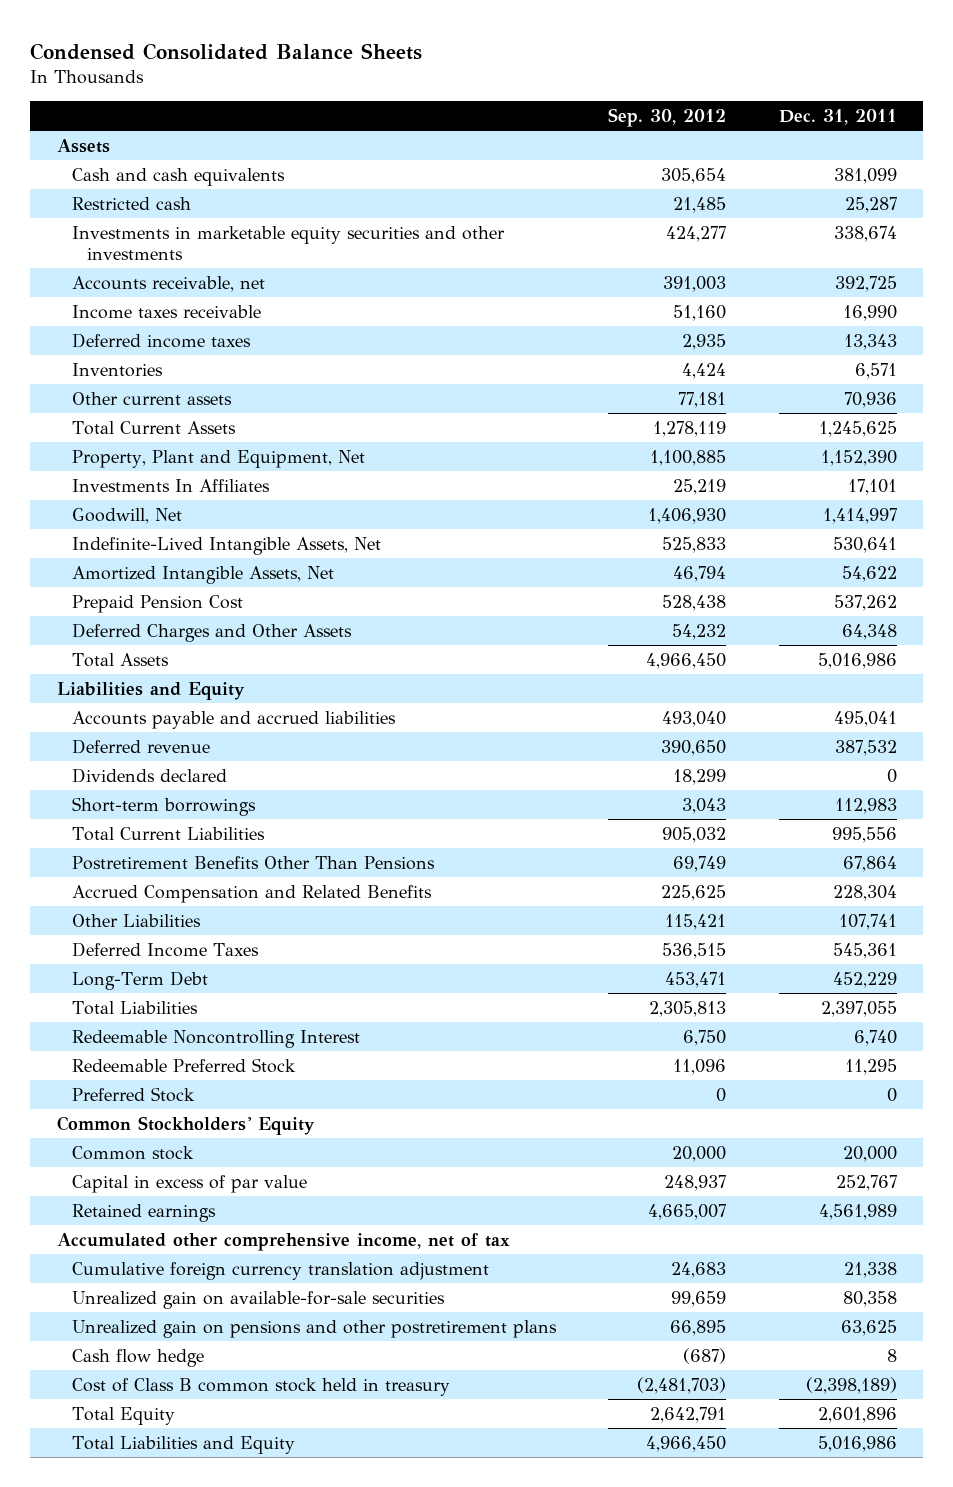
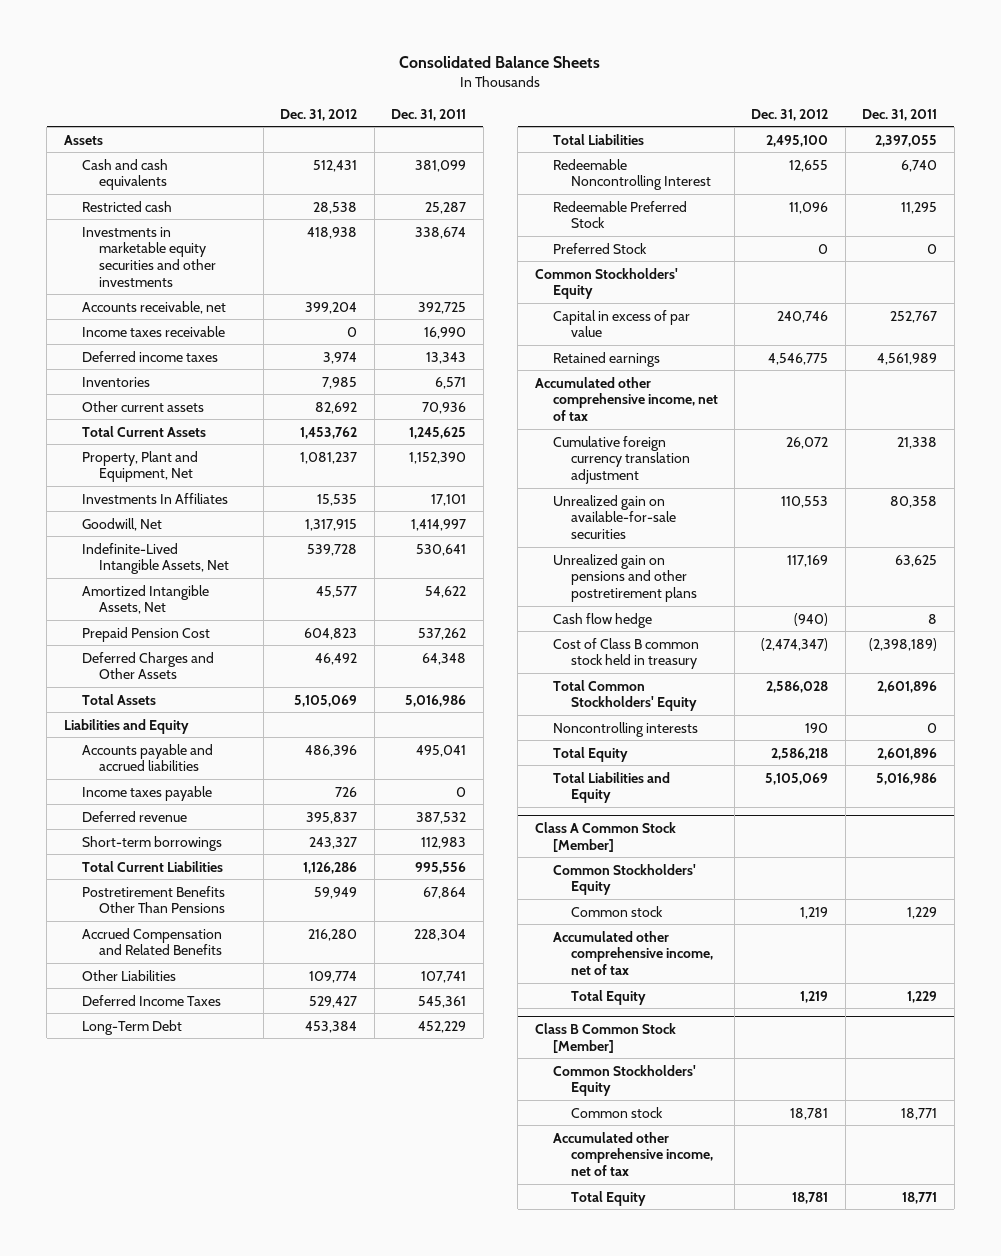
- Condensed Consolidated Balance Sheets
+ Consolidated Balance Sheets
- | Sep. 30, 2012 | Dec. 31, 2011
+ | Dec. 31, 2012 | Dec. 31, 2011
+ Income taxes payable | 726 | 0
- Dividends declared | 18,299 | 0
- Common stock | 20,000 | 20,000
+ Total Common Stockholders' Equity | 2,586,028 | 2,601,896
+ Noncontrolling interests | 190 | 0
+ Class A Common Stock [Member]
+ Common Stockholders' Equity
+ Common stock | 1,219 | 1,229
+ Accumulated other comprehensive income, net of tax
+ Total Equity | 1,219 | 1,229
+ Class B Common Stock [Member]
+ Common Stockholders' Equity
+ Common stock | 18,781 | 18,771
+ Accumulated other comprehensive income, net of tax
+ Total Equity | 18,781 | 18,771

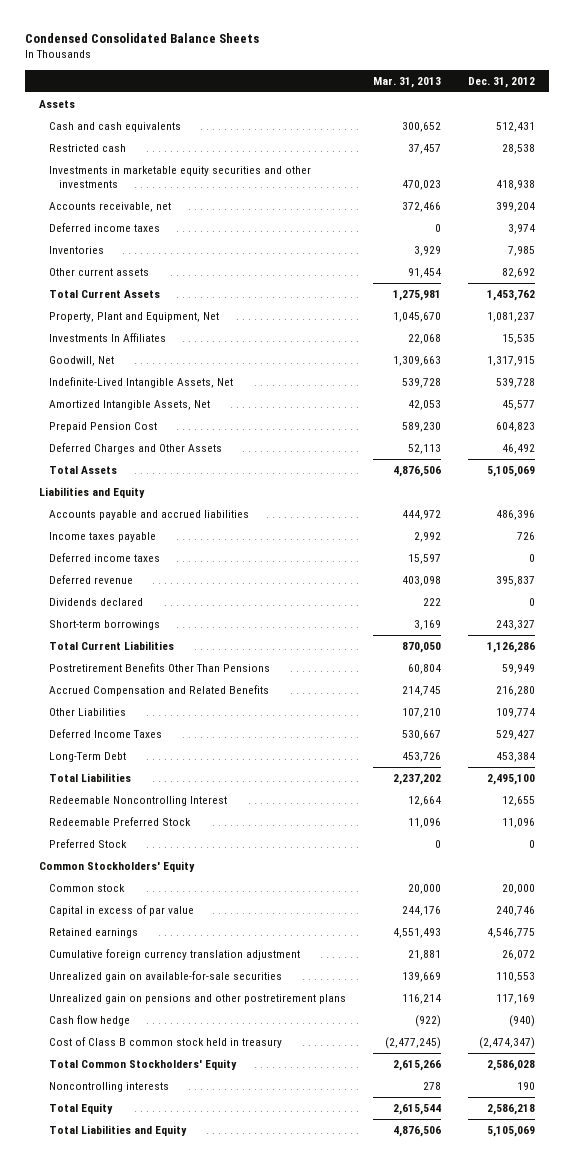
- Consolidated Balance Sheets
+ Condensed Consolidated Balance Sheets
- | Dec. 31, 2012 | Dec. 31, 2011
+ | Mar. 31, 2013 | Dec. 31, 2012
- Income taxes receivable | 0 | 16,990
+ Deferred income taxes | 15,597 | 0
+ Dividends declared | 222 | 0
+ Common stock | 20,000 | 20,000
- Accumulated other comprehensive income, net of tax
- Class A Common Stock [Member]
- Common Stockholders' Equity
- Common stock | 1,219 | 1,229
- Accumulated other comprehensive income, net of tax
- Total Equity | 1,219 | 1,229
- Class B Common Stock [Member]
- Common Stockholders' Equity
- Common stock | 18,781 | 18,771
- Accumulated other comprehensive income, net of tax
- Total Equity | 18,781 | 18,771

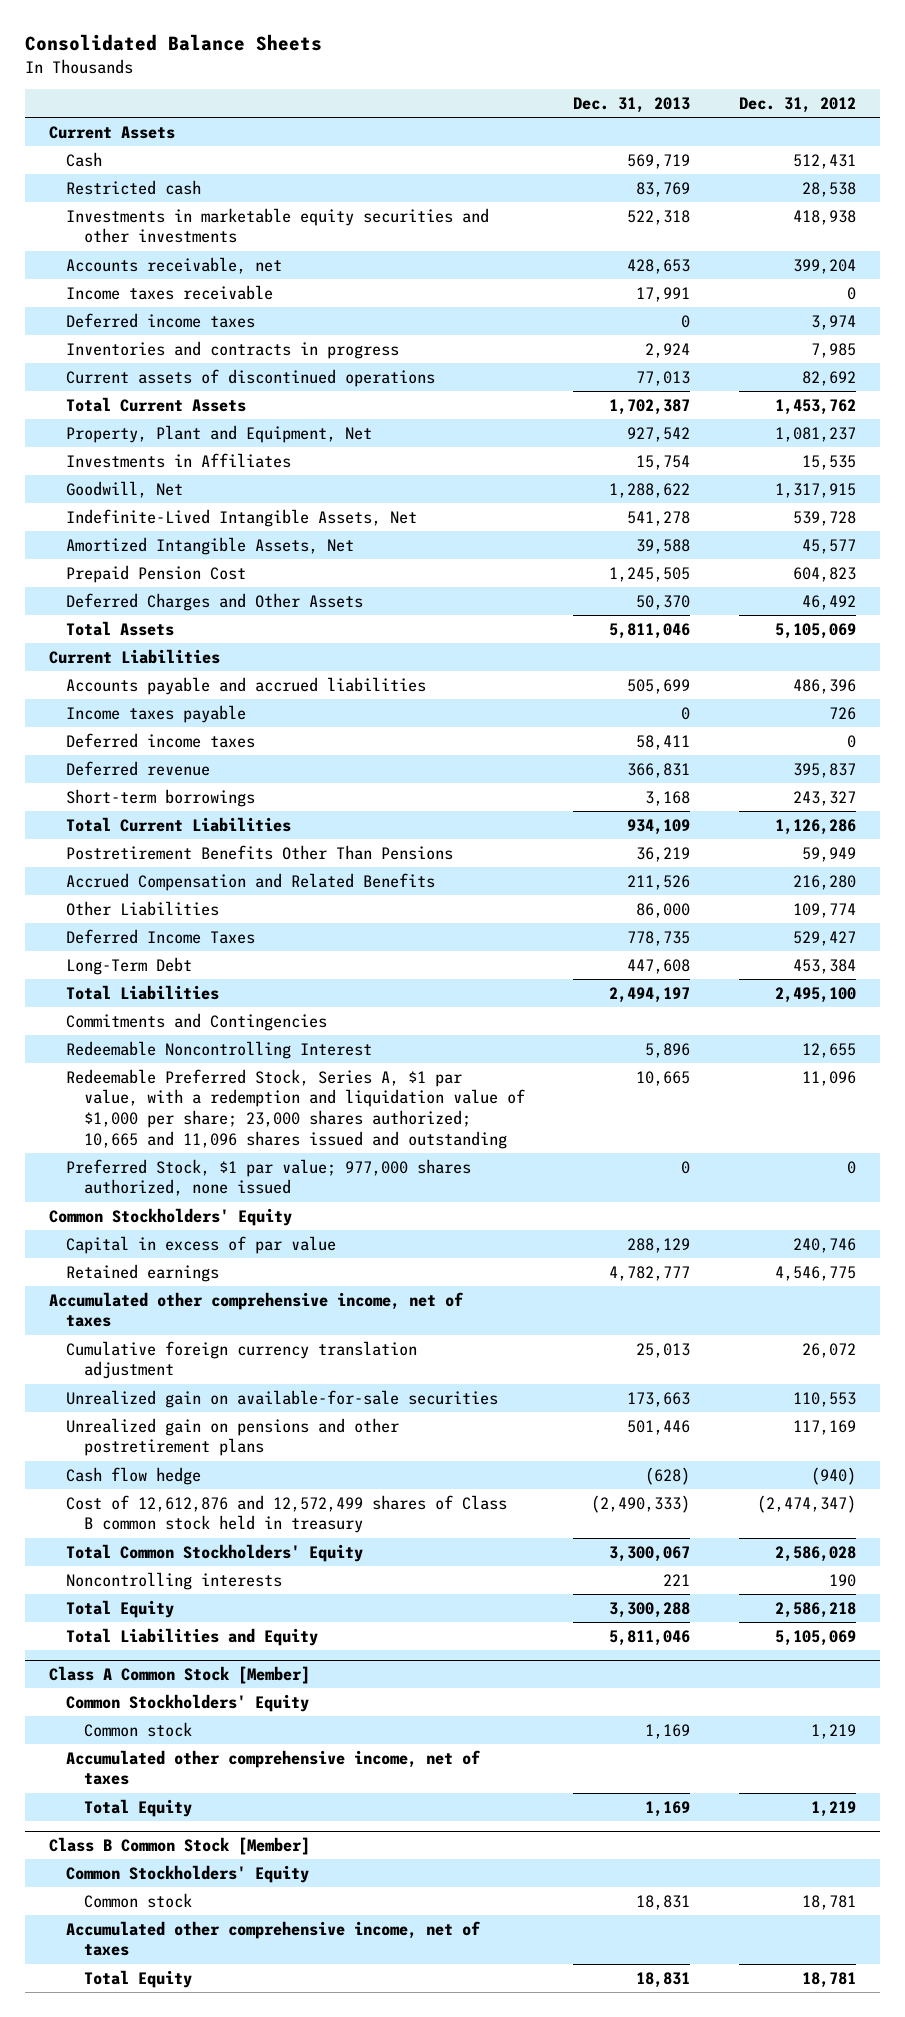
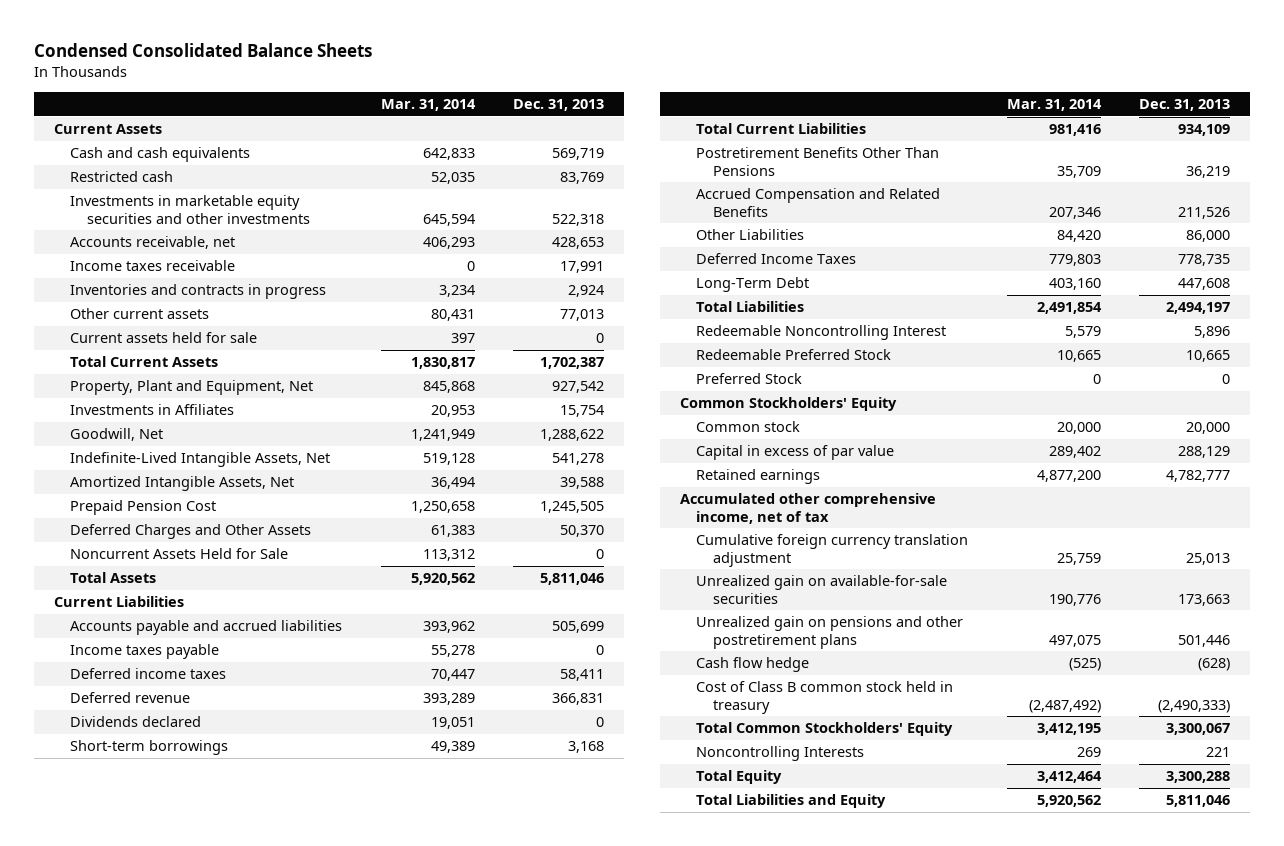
- Consolidated Balance Sheets
+ Condensed Consolidated Balance Sheets
- | Dec. 31, 2013 | Dec. 31, 2012
+ | Mar. 31, 2014 | Dec. 31, 2013
- Cash | 569,719 | 512,431
+ Cash and cash equivalents | 642,833 | 569,719
- Deferred income taxes | 0 | 3,974
- Current assets of discontinued operations | 77,013 | 82,692
+ Other current assets | 80,431 | 77,013
+ Current assets held for sale | 397 | 0
+ Noncurrent Assets Held for Sale | 113,312 | 0
+ Dividends declared | 19,051 | 0
- Commitments and Contingencies
- Redeemable Preferred Stock, Series A, $1 par value, with a redemption and liquidation value of $1,000 per share; 23,000 shares authorized; 10,665 and 11,096 shares issued and outstanding | 10,665 | 11,096
- Preferred Stock, $1 par value; 977,000 shares authorized, none issued | 0 | 0
+ Redeemable Preferred Stock | 10,665 | 10,665
+ Preferred Stock | 0 | 0
+ Common stock | 20,000 | 20,000
- Accumulated other comprehensive income, net of taxes
+ Accumulated other comprehensive income, net of tax
- Cost of 12,612,876 and 12,572,499 shares of Class B common stock held in treasury | (2,490,333) | (2,474,347)
+ Cost of Class B common stock held in treasury | (2,487,492) | (2,490,333)
- Noncontrolling interests | 221 | 190
+ Noncontrolling Interests | 269 | 221
- Class A Common Stock [Member]
- Common Stockholders' Equity
- Common stock | 1,169 | 1,219
- Accumulated other comprehensive income, net of taxes
- Total Equity | 1,169 | 1,219
- Class B Common Stock [Member]
- Common Stockholders' Equity
- Common stock | 18,831 | 18,781
- Accumulated other comprehensive income, net of taxes
- Total Equity | 18,831 | 18,781

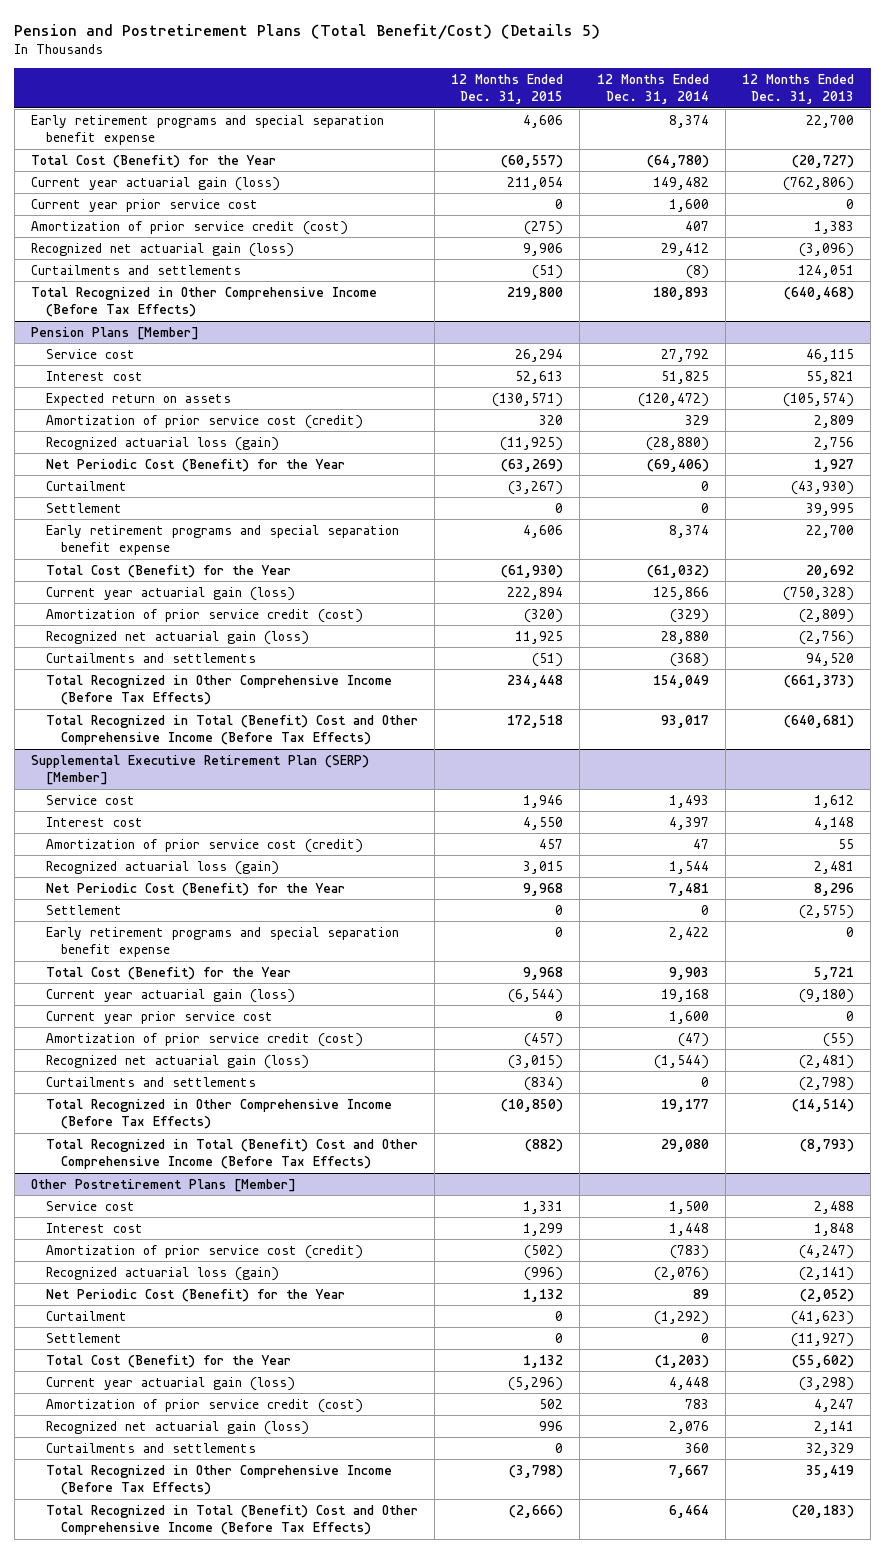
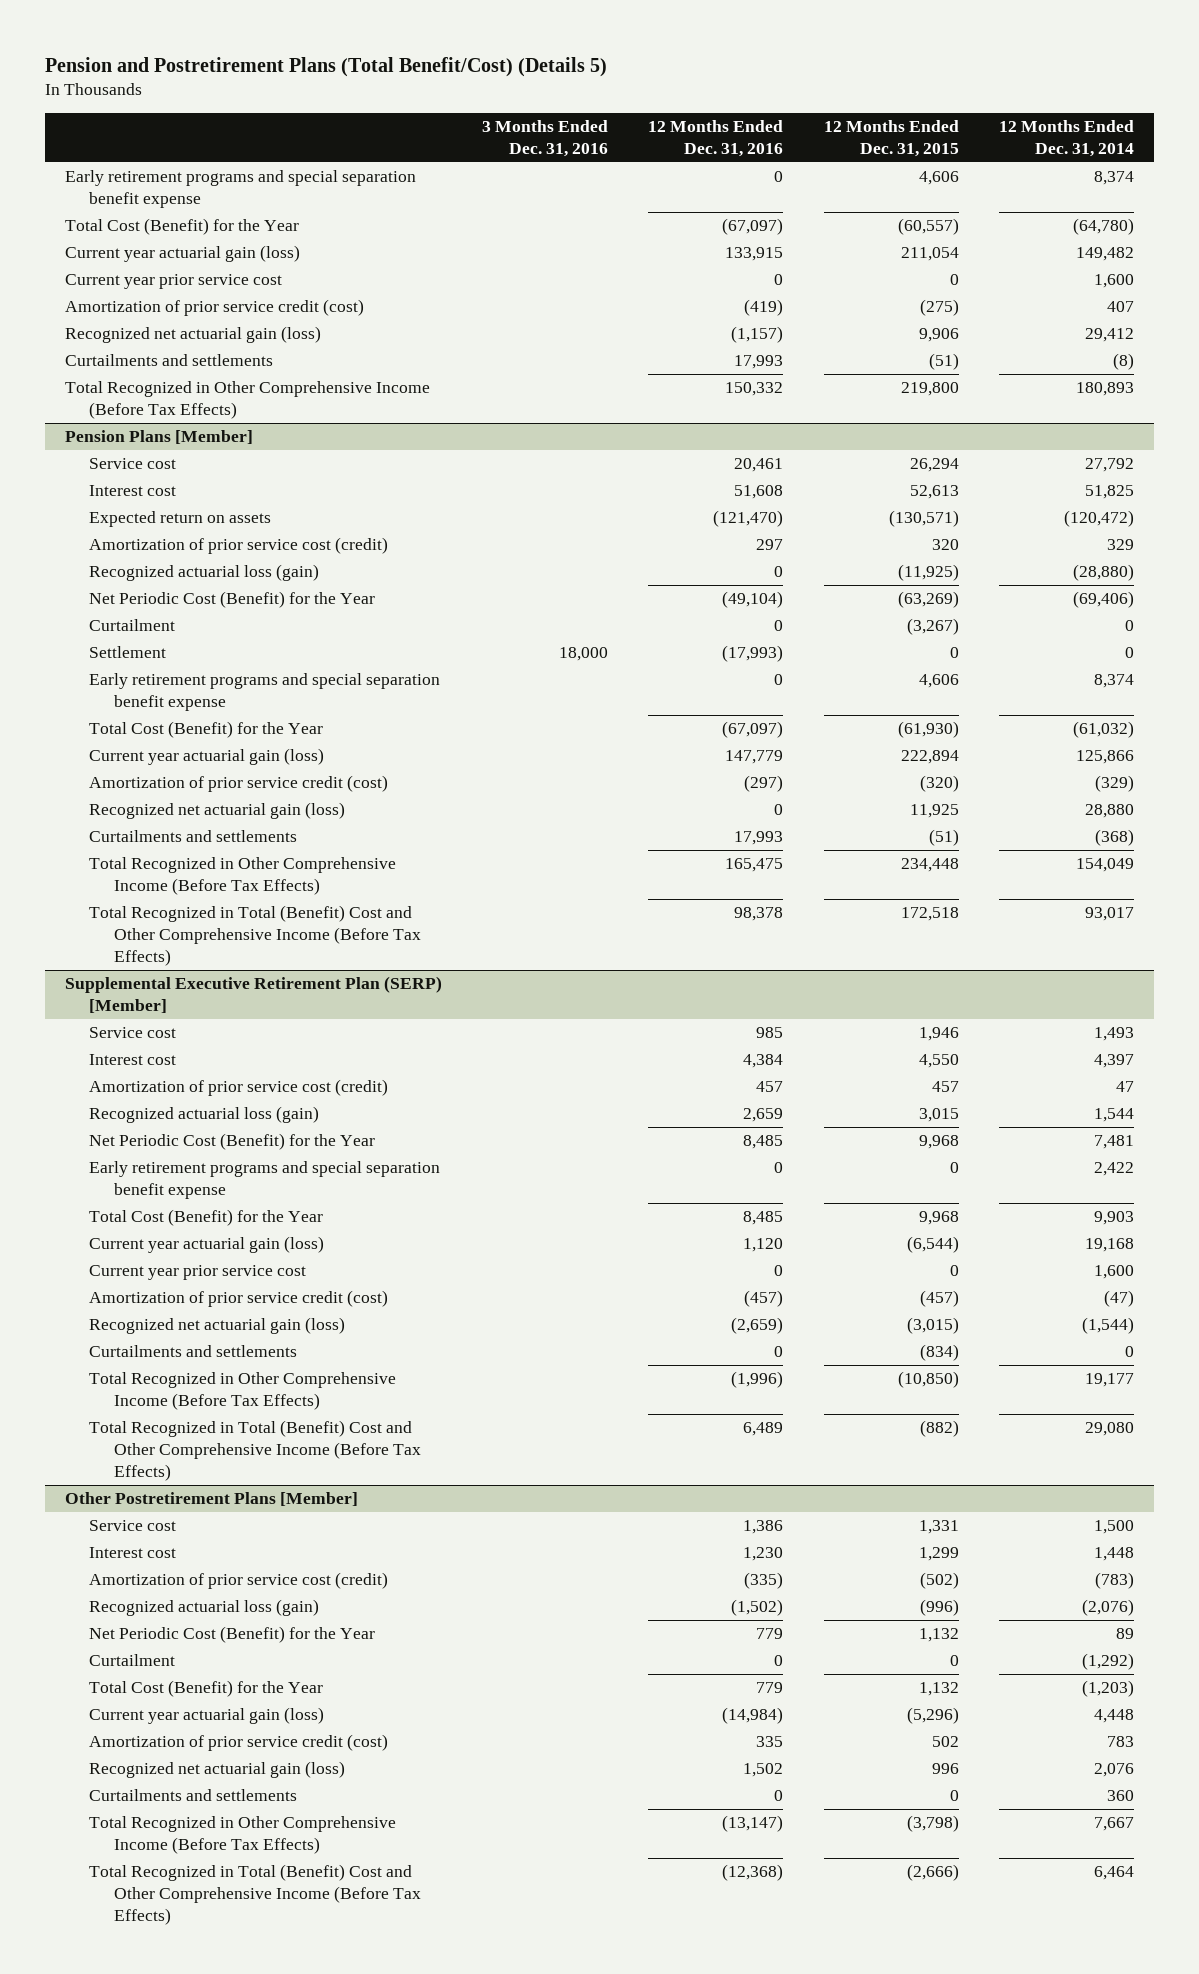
- | 12 Months Ended Dec. 31, 2015 | 12 Months Ended Dec. 31, 2014 | 12 Months Ended Dec. 31, 2013
+ | 3 Months Ended Dec. 31, 2016 | 12 Months Ended Dec. 31, 2016 | 12 Months Ended Dec. 31, 2015 | 12 Months Ended Dec. 31, 2014
@ Supplemental Executive Retirement Plan (SERP) [Member]
- Settlement | 0 | 0 | (2,575)
@ Other Postretirement Plans [Member]
- Settlement | 0 | 0 | (11,927)

